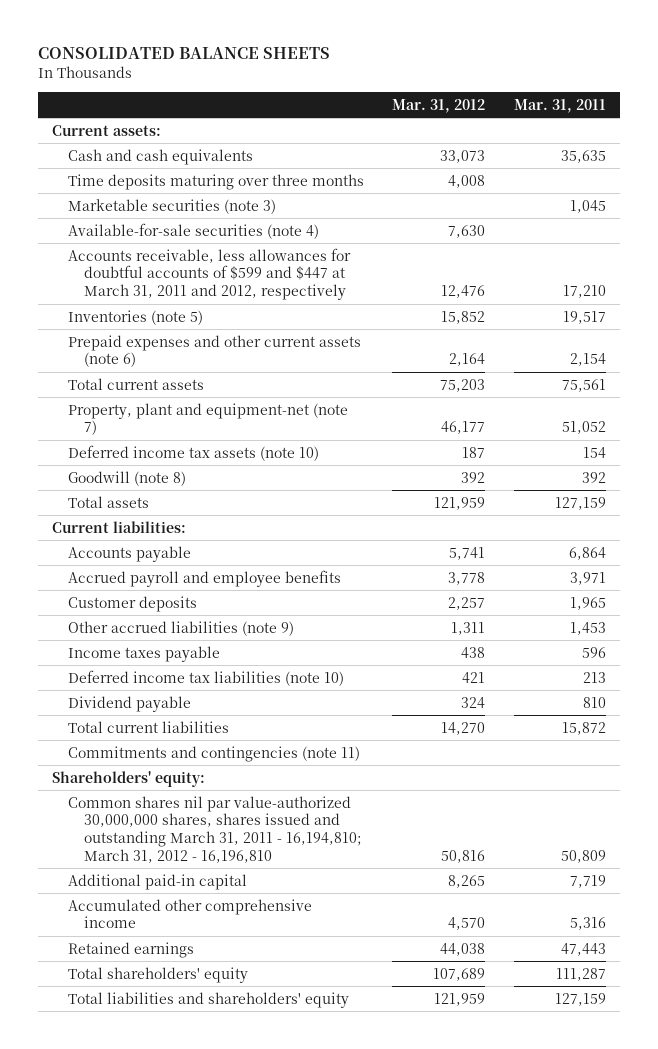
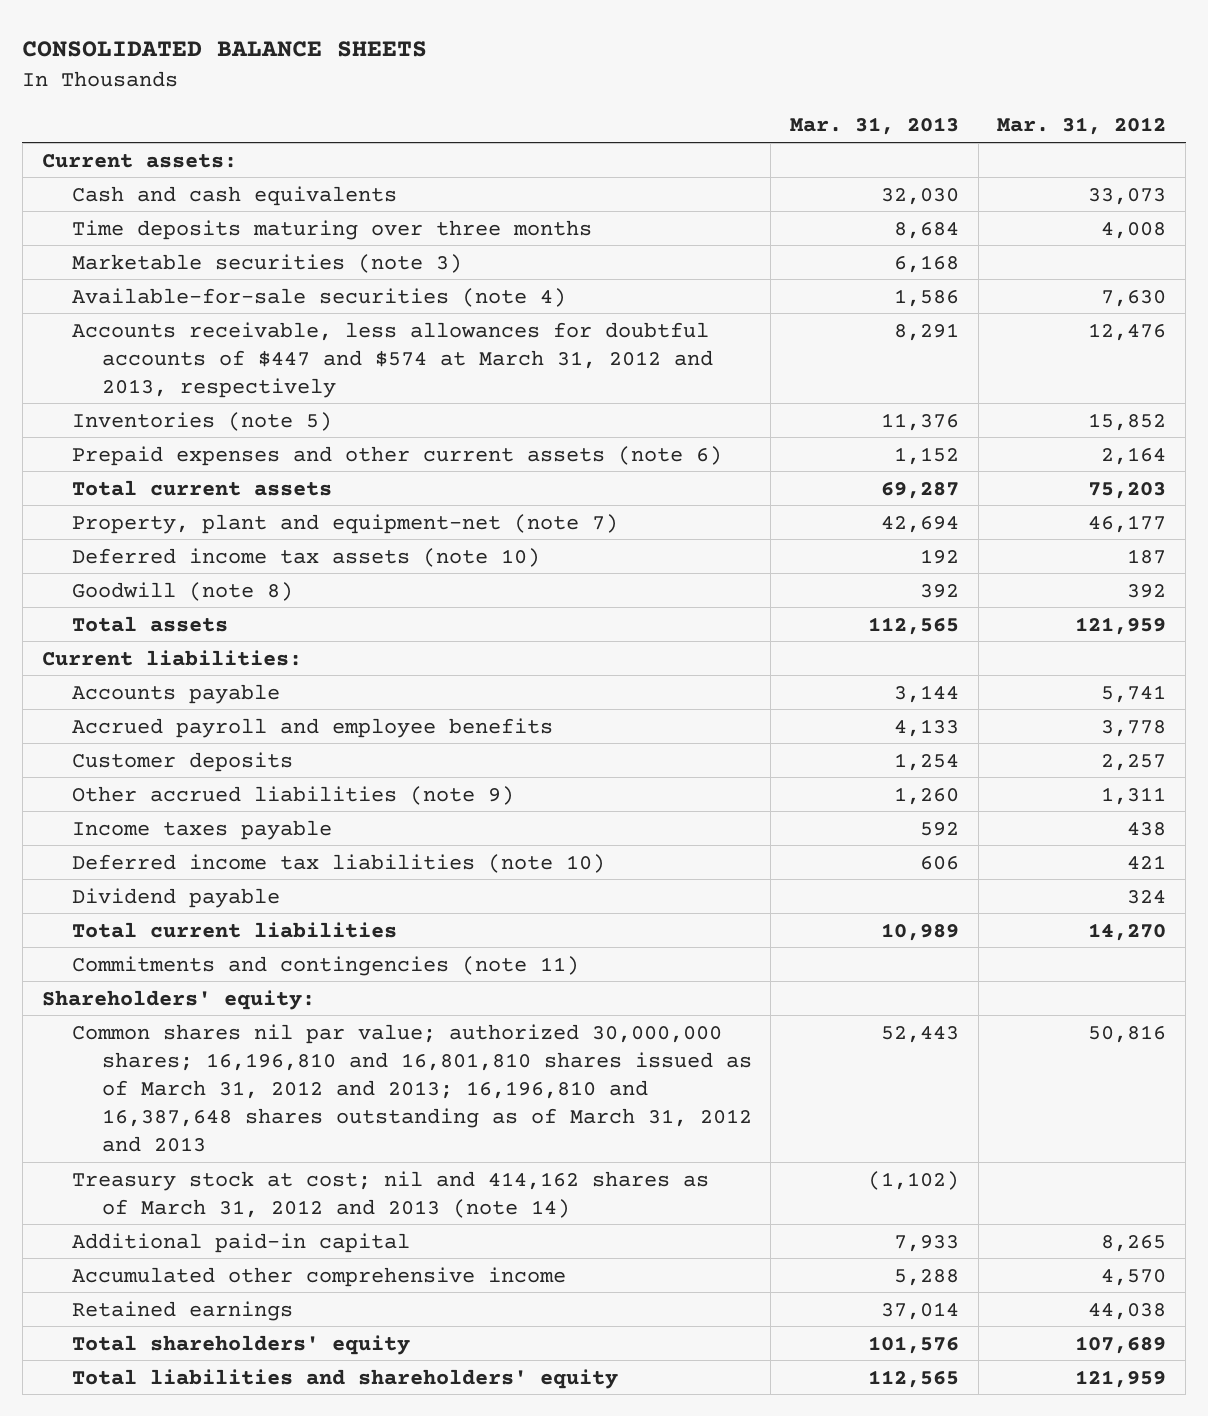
- | Mar. 31, 2012 | Mar. 31, 2011
+ | Mar. 31, 2013 | Mar. 31, 2012
- Accounts receivable, less allowances for doubtful accounts of $599 and $447 at March 31, 2011 and 2012, respectively | 12,476 | 17,210
+ Accounts receivable, less allowances for doubtful accounts of $447 and $574 at March 31, 2012 and 2013, respectively | 8,291 | 12,476
- Common shares nil par value-authorized 30,000,000 shares, shares issued and outstanding March 31, 2011 - 16,194,810; March 31, 2012 - 16,196,810 | 50,816 | 50,809
+ Common shares nil par value; authorized 30,000,000 shares; 16,196,810 and 16,801,810 shares issued as of March 31, 2012 and 2013; 16,196,810 and 16,387,648 shares outstanding as of March 31, 2012 and 2013 | 52,443 | 50,816
+ Treasury stock at cost; nil and 414,162 shares as of March 31, 2012 and 2013 (note 14) | (1,102) |

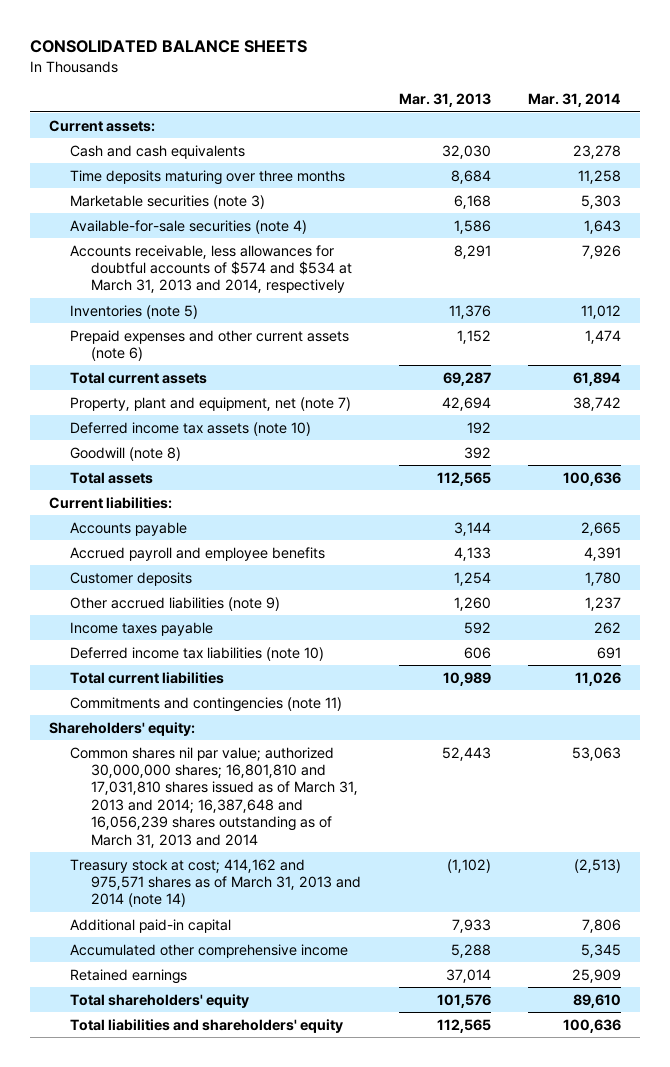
- | Mar. 31, 2013 | Mar. 31, 2012
+ | Mar. 31, 2013 | Mar. 31, 2014
- Accounts receivable, less allowances for doubtful accounts of $447 and $574 at March 31, 2012 and 2013, respectively | 8,291 | 12,476
+ Accounts receivable, less allowances for doubtful accounts of $574 and $534 at March 31, 2013 and 2014, respectively | 8,291 | 7,926
- Property, plant and equipment-net (note 7) | 42,694 | 46,177
+ Property, plant and equipment, net (note 7) | 42,694 | 38,742
- Dividend payable | | 324
- Common shares nil par value; authorized 30,000,000 shares; 16,196,810 and 16,801,810 shares issued as of March 31, 2012 and 2013; 16,196,810 and 16,387,648 shares outstanding as of March 31, 2012 and 2013 | 52,443 | 50,816
- Treasury stock at cost; nil and 414,162 shares as of March 31, 2012 and 2013 (note 14) | (1,102) |
+ Common shares nil par value; authorized 30,000,000 shares; 16,801,810 and 17,031,810 shares issued as of March 31, 2013 and 2014; 16,387,648 and 16,056,239 shares outstanding as of March 31, 2013 and 2014 | 52,443 | 53,063
+ Treasury stock at cost; 414,162 and 975,571 shares as of March 31, 2013 and 2014 (note 14) | (1,102) | (2,513)

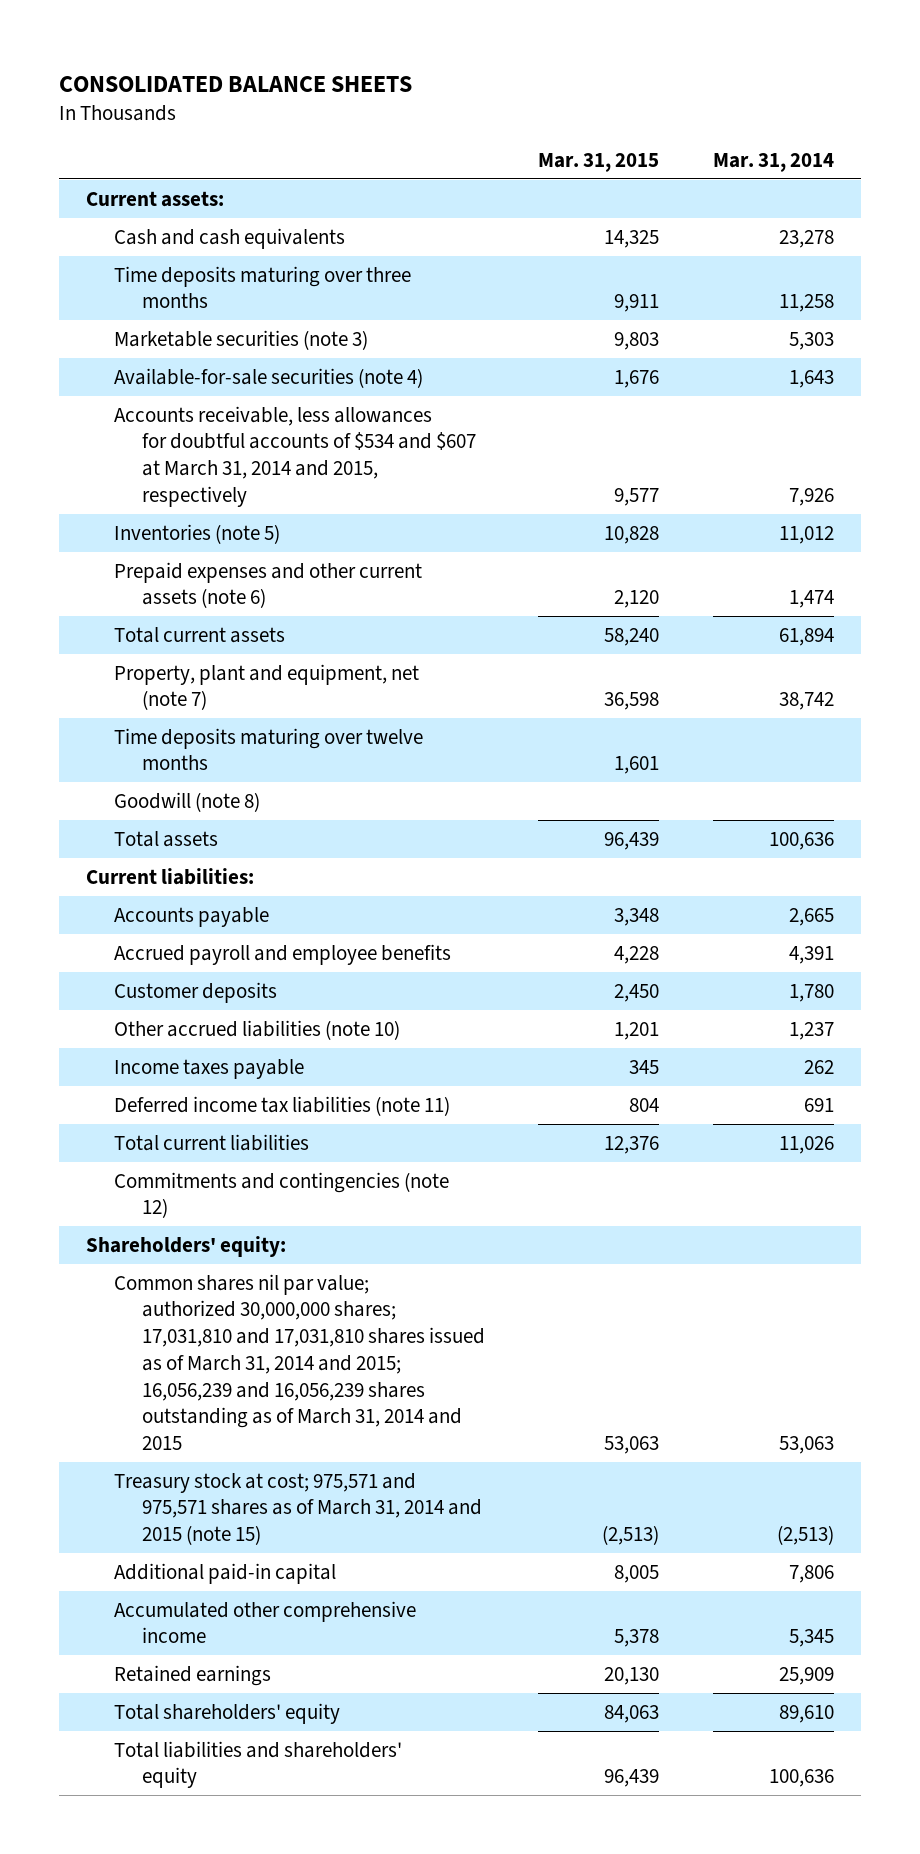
- | Mar. 31, 2013 | Mar. 31, 2014
+ | Mar. 31, 2015 | Mar. 31, 2014
- Accounts receivable, less allowances for doubtful accounts of $574 and $534 at March 31, 2013 and 2014, respectively | 8,291 | 7,926
+ Accounts receivable, less allowances for doubtful accounts of $534 and $607 at March 31, 2014 and 2015, respectively | 9,577 | 7,926
- Deferred income tax assets (note 10) | 192 |
+ Time deposits maturing over twelve months | 1,601 |
- Other accrued liabilities (note 9) | 1,260 | 1,237
+ Other accrued liabilities (note 10) | 1,201 | 1,237
- Deferred income tax liabilities (note 10) | 606 | 691
+ Deferred income tax liabilities (note 11) | 804 | 691
- Commitments and contingencies (note 11)
+ Commitments and contingencies (note 12)
- Common shares nil par value; authorized 30,000,000 shares; 16,801,810 and 17,031,810 shares issued as of March 31, 2013 and 2014; 16,387,648 and 16,056,239 shares outstanding as of March 31, 2013 and 2014 | 52,443 | 53,063
- Treasury stock at cost; 414,162 and 975,571 shares as of March 31, 2013 and 2014 (note 14) | (1,102) | (2,513)
+ Common shares nil par value; authorized 30,000,000 shares; 17,031,810 and 17,031,810 shares issued as of March 31, 2014 and 2015; 16,056,239 and 16,056,239 shares outstanding as of March 31, 2014 and 2015 | 53,063 | 53,063
+ Treasury stock at cost; 975,571 and 975,571 shares as of March 31, 2014 and 2015 (note 15) | (2,513) | (2,513)

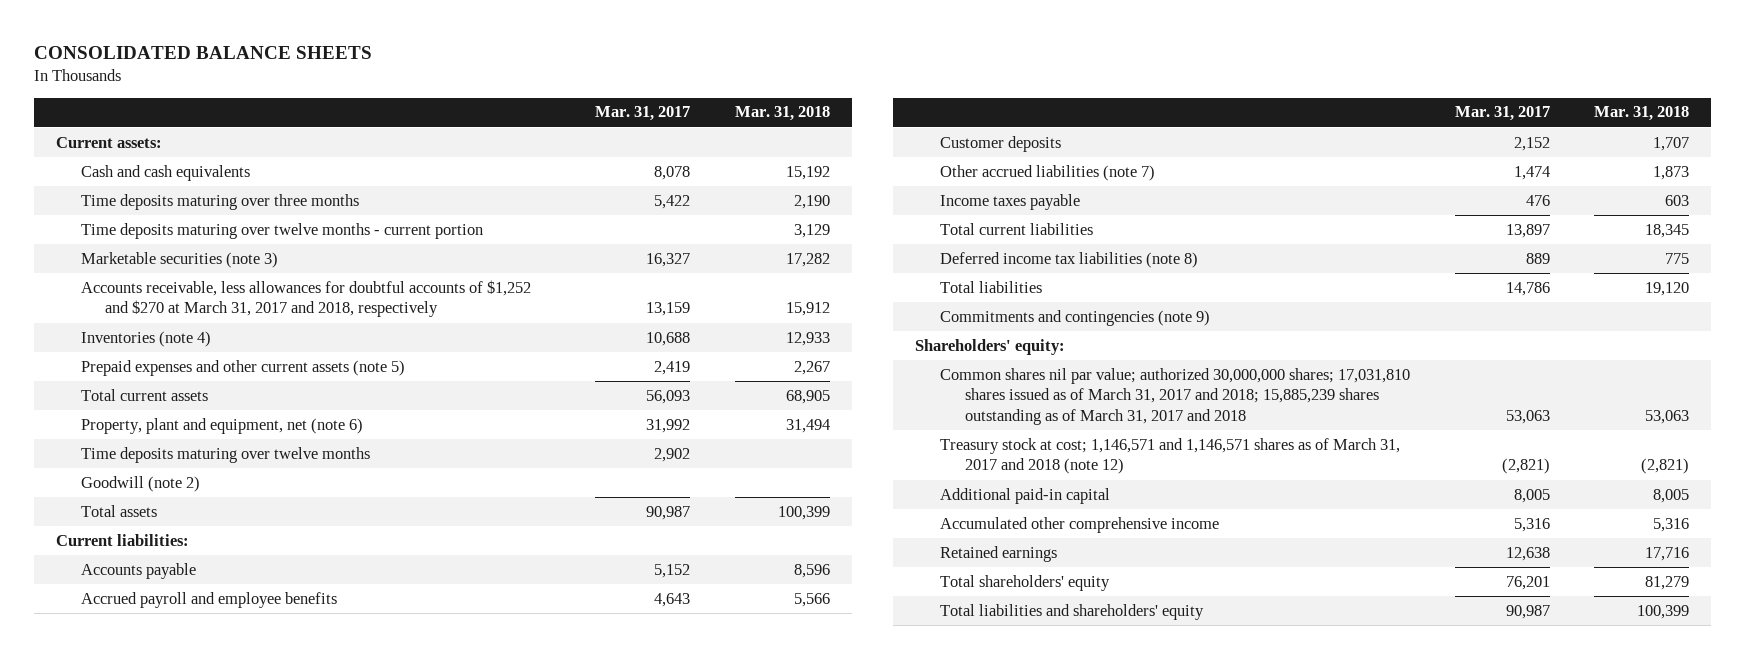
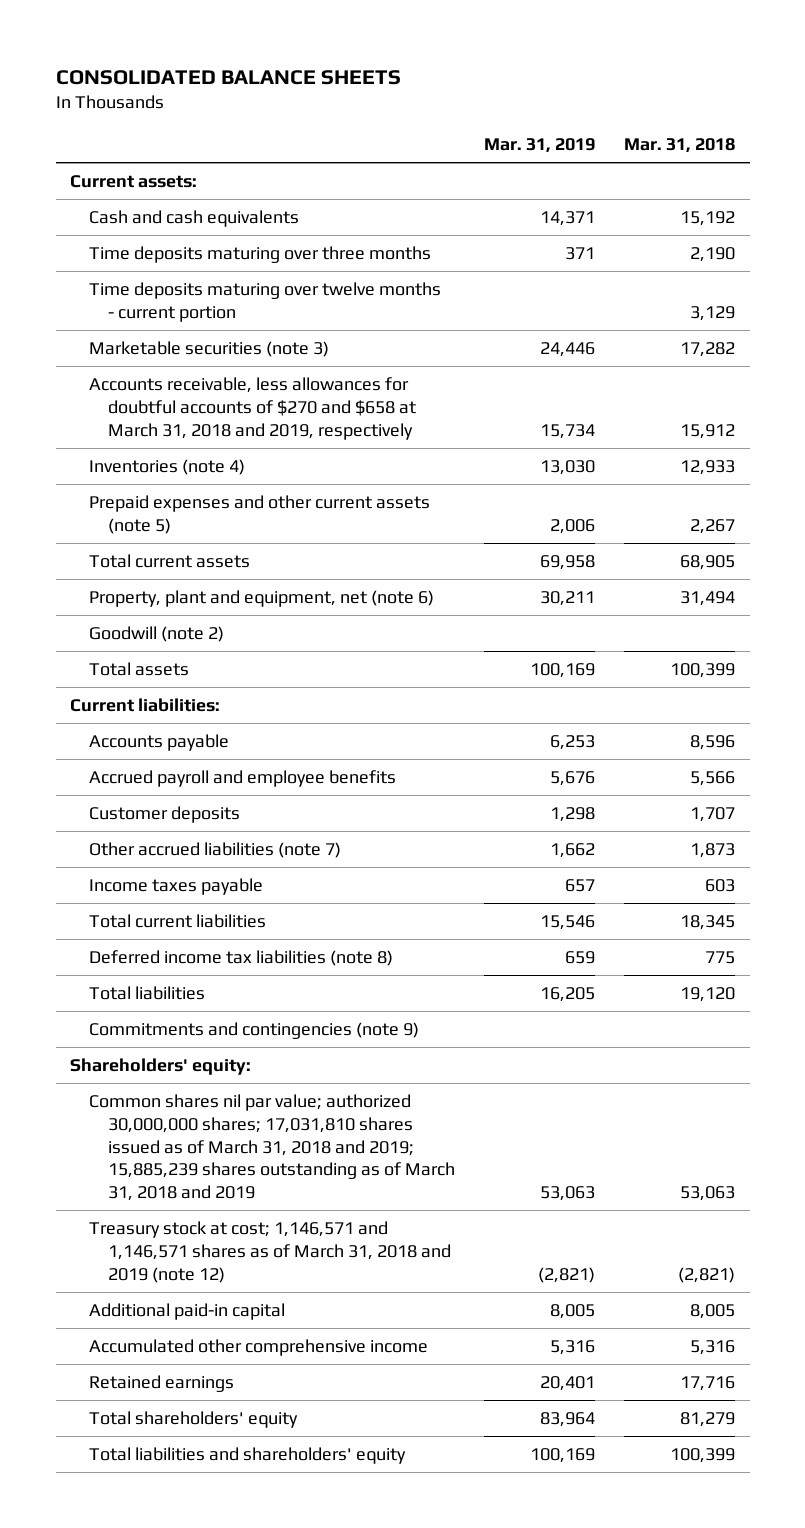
- | Mar. 31, 2017 | Mar. 31, 2018
+ | Mar. 31, 2019 | Mar. 31, 2018
- Accounts receivable, less allowances for doubtful accounts of $1,252 and $270 at March 31, 2017 and 2018, respectively | 13,159 | 15,912
+ Accounts receivable, less allowances for doubtful accounts of $270 and $658 at March 31, 2018 and 2019, respectively | 15,734 | 15,912
- Time deposits maturing over twelve months | 2,902 |
- Common shares nil par value; authorized 30,000,000 shares; 17,031,810 shares issued as of March 31, 2017 and 2018; 15,885,239 shares outstanding as of March 31, 2017 and 2018 | 53,063 | 53,063
- Treasury stock at cost; 1,146,571 and 1,146,571 shares as of March 31, 2017 and 2018 (note 12) | (2,821) | (2,821)
+ Common shares nil par value; authorized 30,000,000 shares; 17,031,810 shares issued as of March 31, 2018 and 2019; 15,885,239 shares outstanding as of March 31, 2018 and 2019 | 53,063 | 53,063
+ Treasury stock at cost; 1,146,571 and 1,146,571 shares as of March 31, 2018 and 2019 (note 12) | (2,821) | (2,821)

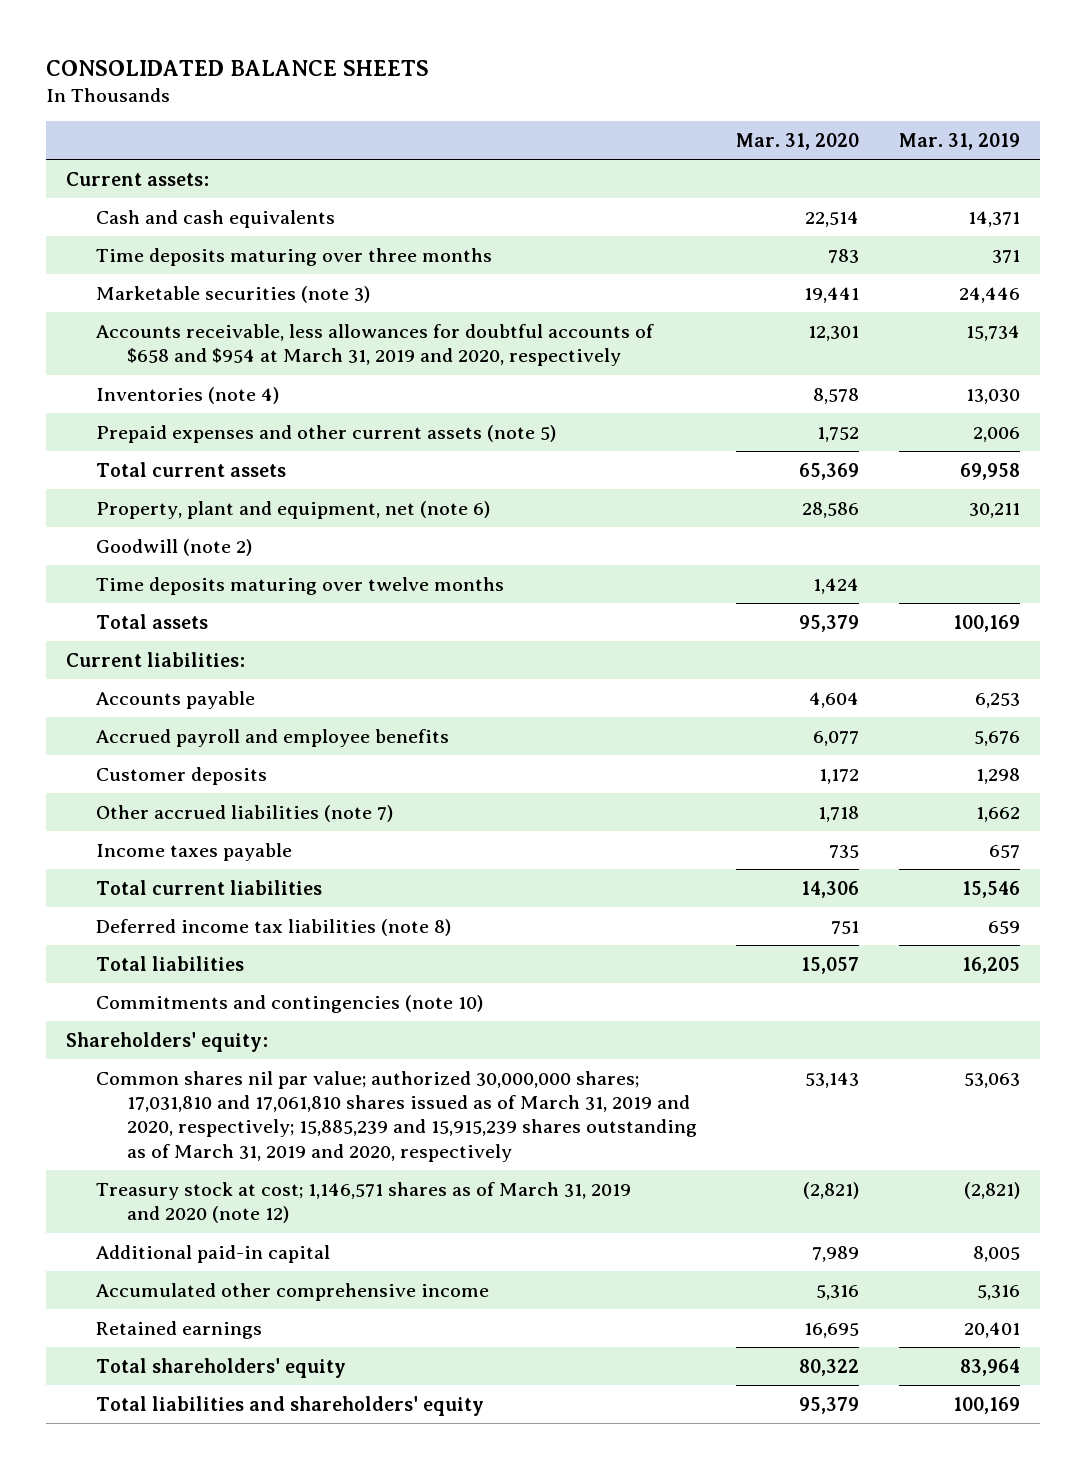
- | Mar. 31, 2019 | Mar. 31, 2018
+ | Mar. 31, 2020 | Mar. 31, 2019
- Time deposits maturing over twelve months - current portion | | 3,129
- Accounts receivable, less allowances for doubtful accounts of $270 and $658 at March 31, 2018 and 2019, respectively | 15,734 | 15,912
+ Accounts receivable, less allowances for doubtful accounts of $658 and $954 at March 31, 2019 and 2020, respectively | 12,301 | 15,734
+ Time deposits maturing over twelve months | 1,424 |
- Commitments and contingencies (note 9)
+ Commitments and contingencies (note 10)
- Common shares nil par value; authorized 30,000,000 shares; 17,031,810 shares issued as of March 31, 2018 and 2019; 15,885,239 shares outstanding as of March 31, 2018 and 2019 | 53,063 | 53,063
- Treasury stock at cost; 1,146,571 and 1,146,571 shares as of March 31, 2018 and 2019 (note 12) | (2,821) | (2,821)
+ Common shares nil par value; authorized 30,000,000 shares; 17,031,810 and 17,061,810 shares issued as of March 31, 2019 and 2020, respectively; 15,885,239 and 15,915,239 shares outstanding as of March 31, 2019 and 2020, respectively | 53,143 | 53,063
+ Treasury stock at cost; 1,146,571 shares as of March 31, 2019 and 2020 (note 12) | (2,821) | (2,821)

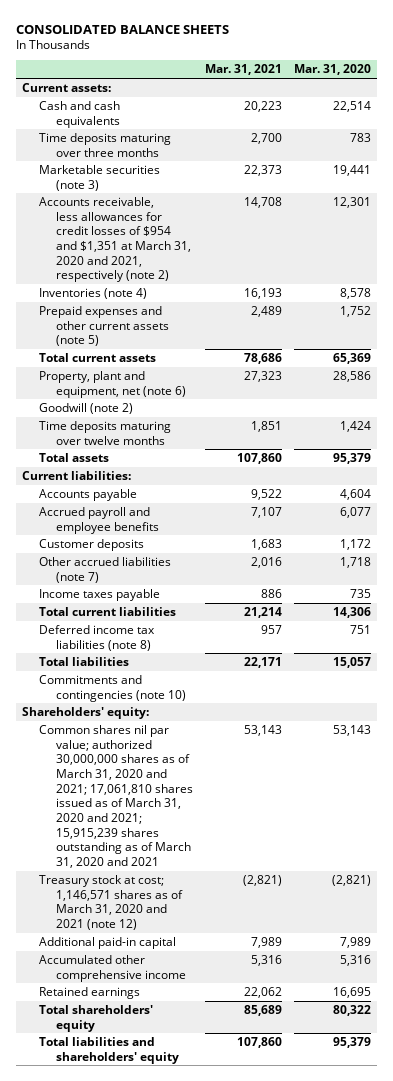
- | Mar. 31, 2020 | Mar. 31, 2019
+ | Mar. 31, 2021 | Mar. 31, 2020
- Accounts receivable, less allowances for doubtful accounts of $658 and $954 at March 31, 2019 and 2020, respectively | 12,301 | 15,734
+ Accounts receivable, less allowances for credit losses of $954 and $1,351 at March 31, 2020 and 2021, respectively (note 2) | 14,708 | 12,301
- Common shares nil par value; authorized 30,000,000 shares; 17,031,810 and 17,061,810 shares issued as of March 31, 2019 and 2020, respectively; 15,885,239 and 15,915,239 shares outstanding as of March 31, 2019 and 2020, respectively | 53,143 | 53,063
- Treasury stock at cost; 1,146,571 shares as of March 31, 2019 and 2020 (note 12) | (2,821) | (2,821)
+ Common shares nil par value; authorized 30,000,000 shares as of March 31, 2020 and 2021; 17,061,810 shares issued as of March 31, 2020 and 2021; 15,915,239 shares outstanding as of March 31, 2020 and 2021 | 53,143 | 53,143
+ Treasury stock at cost; 1,146,571 shares as of March 31, 2020 and 2021 (note 12) | (2,821) | (2,821)

